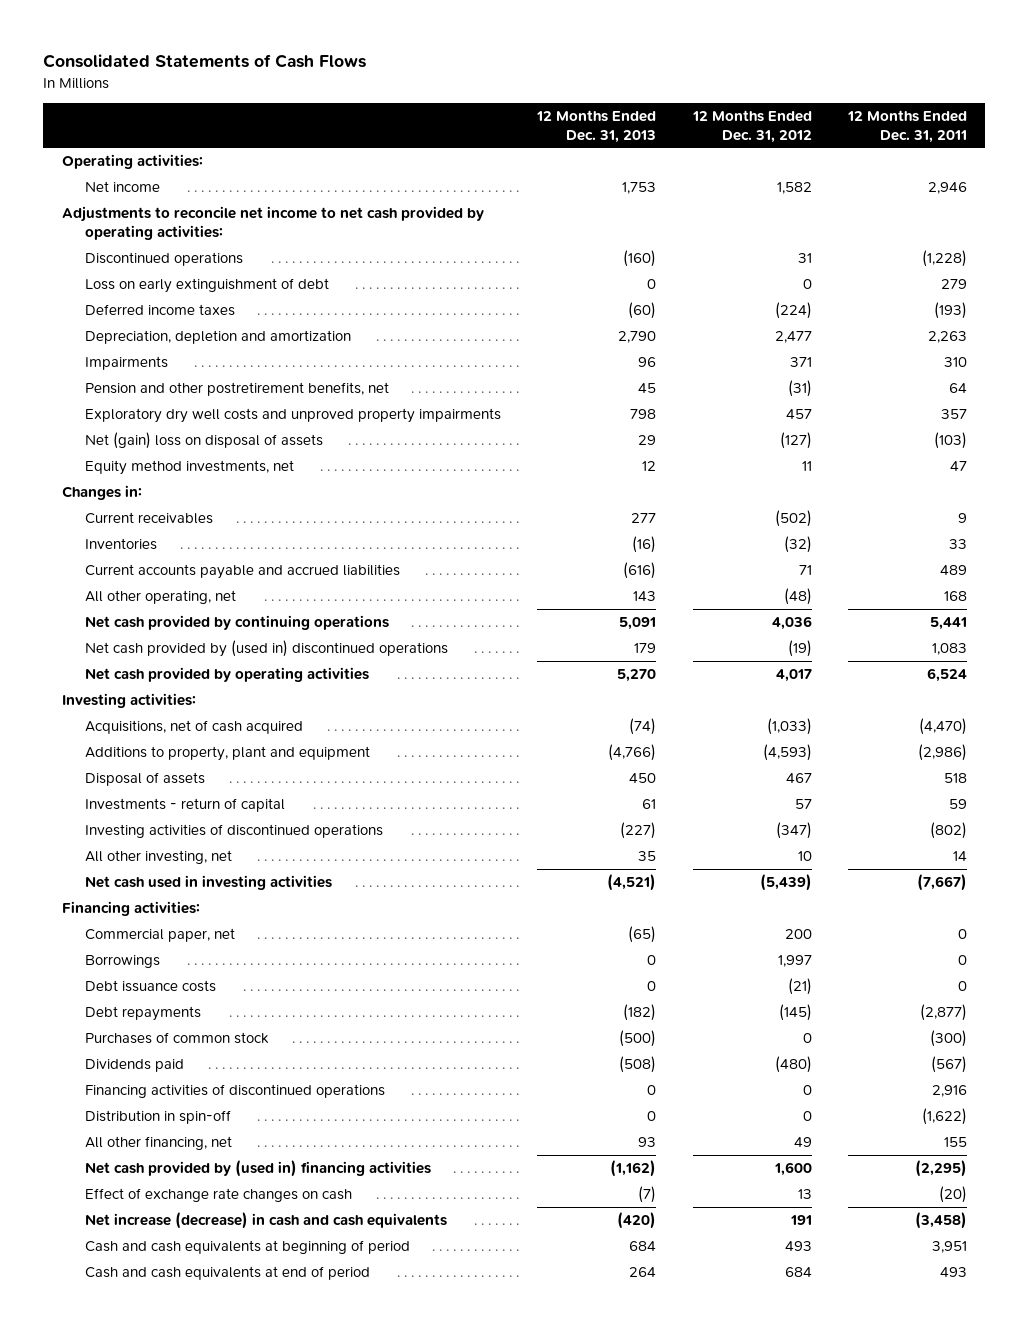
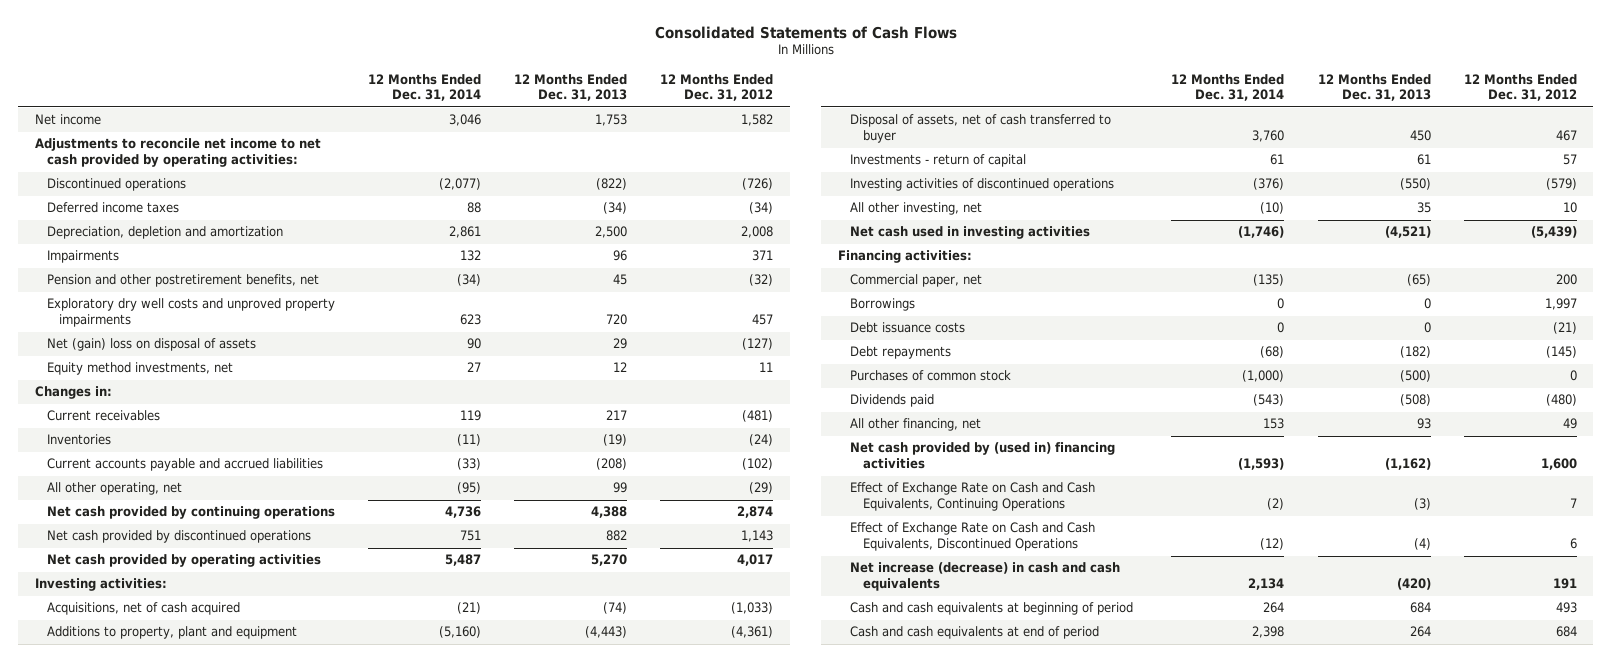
- | 12 Months Ended Dec. 31, 2013 | 12 Months Ended Dec. 31, 2012 | 12 Months Ended Dec. 31, 2011
+ | 12 Months Ended Dec. 31, 2014 | 12 Months Ended Dec. 31, 2013 | 12 Months Ended Dec. 31, 2012
- Operating activities:
- Discontinued operations | (160) | 31 | (1,228)
- Loss on early extinguishment of debt | 0 | 0 | 279
- Deferred income taxes | (60) | (224) | (193)
- Depreciation, depletion and amortization | 2,790 | 2,477 | 2,263
+ Discontinued operations | (2,077) | (822) | (726)
+ Deferred income taxes | 88 | (34) | (34)
+ Depreciation, depletion and amortization | 2,861 | 2,500 | 2,008
- Pension and other postretirement benefits, net | 45 | (31) | 64
- Exploratory dry well costs and unproved property impairments | 798 | 457 | 357
+ Pension and other postretirement benefits, net | (34) | 45 | (32)
+ Exploratory dry well costs and unproved property impairments | 623 | 720 | 457
- Current receivables | 277 | (502) | 9
- Inventories | (16) | (32) | 33
- Current accounts payable and accrued liabilities | (616) | 71 | 489
- All other operating, net | 143 | (48) | 168
- Net cash provided by continuing operations | 5,091 | 4,036 | 5,441
- Net cash provided by (used in) discontinued operations | 179 | (19) | 1,083
+ Current receivables | 119 | 217 | (481)
+ Inventories | (11) | (19) | (24)
+ Current accounts payable and accrued liabilities | (33) | (208) | (102)
+ All other operating, net | (95) | 99 | (29)
+ Net cash provided by continuing operations | 4,736 | 4,388 | 2,874
+ Net cash provided by discontinued operations | 751 | 882 | 1,143
- Additions to property, plant and equipment | (4,766) | (4,593) | (2,986)
- Disposal of assets | 450 | 467 | 518
+ Additions to property, plant and equipment | (5,160) | (4,443) | (4,361)
+ Disposal of assets, net of cash transferred to buyer | 3,760 | 450 | 467
- Investing activities of discontinued operations | (227) | (347) | (802)
+ Investing activities of discontinued operations | (376) | (550) | (579)
- Financing activities of discontinued operations | 0 | 0 | 2,916
- Distribution in spin-off | 0 | 0 | (1,622)
- Effect of exchange rate changes on cash | (7) | 13 | (20)
+ Effect of Exchange Rate on Cash and Cash Equivalents, Continuing Operations | (2) | (3) | 7
+ Effect of Exchange Rate on Cash and Cash Equivalents, Discontinued Operations | (12) | (4) | 6

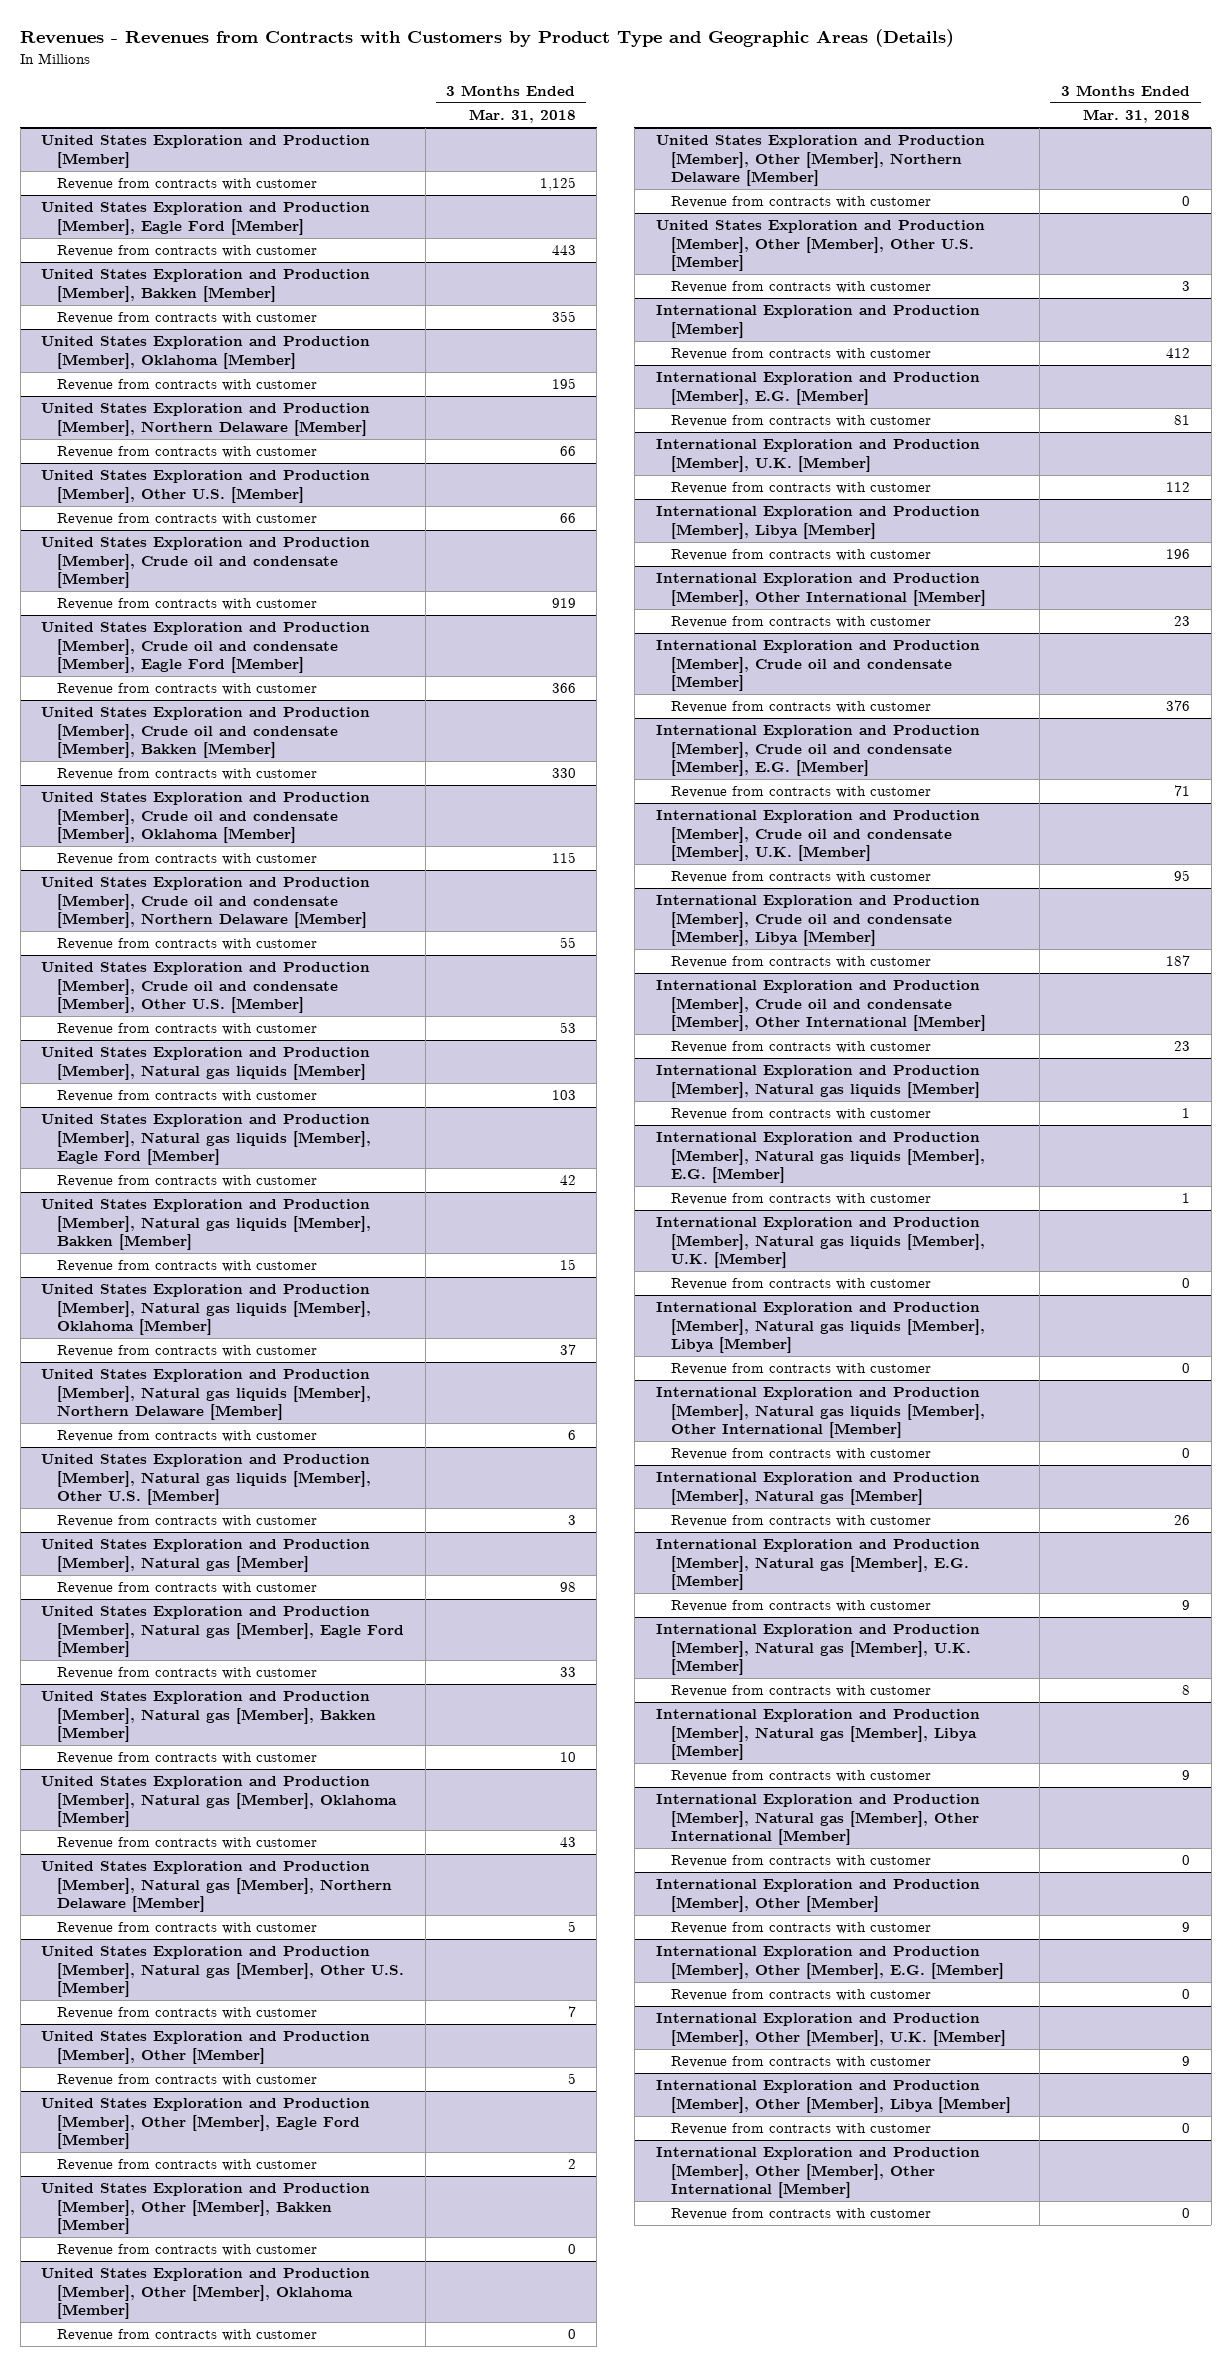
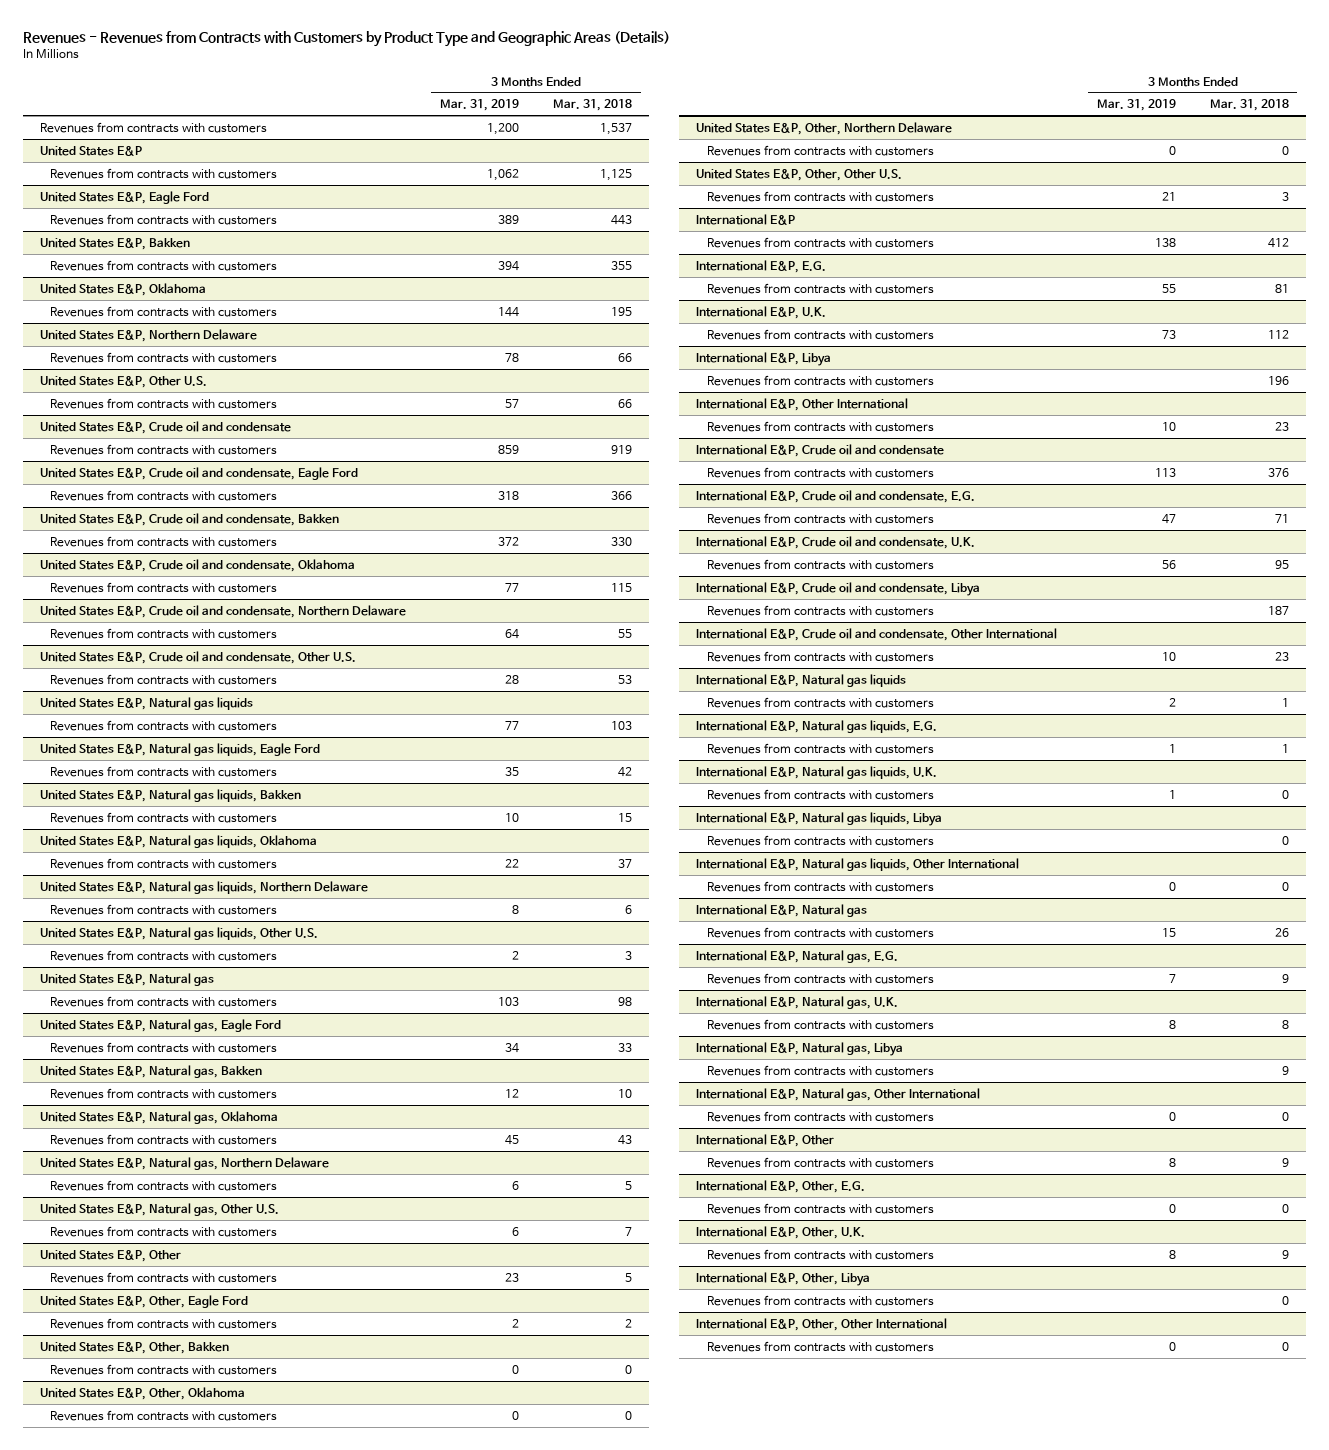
- | 3 Months Ended Mar. 31, 2018
+ | 3 Months Ended Mar. 31, 2019 | 3 Months Ended Mar. 31, 2018
- United States Exploration and Production [Member]
- Revenue from contracts with customer | 1,125
- United States Exploration and Production [Member], Eagle Ford [Member]
- Revenue from contracts with customer | 443
- United States Exploration and Production [Member], Bakken [Member]
- Revenue from contracts with customer | 355
- United States Exploration and Production [Member], Oklahoma [Member]
- Revenue from contracts with customer | 195
- United States Exploration and Production [Member], Northern Delaware [Member]
- Revenue from contracts with customer | 66
- United States Exploration and Production [Member], Other U.S. [Member]
- Revenue from contracts with customer | 66
- United States Exploration and Production [Member], Crude oil and condensate [Member]
- Revenue from contracts with customer | 919
- United States Exploration and Production [Member], Crude oil and condensate [Member], Eagle Ford [Member]
- Revenue from contracts with customer | 366
- United States Exploration and Production [Member], Crude oil and condensate [Member], Bakken [Member]
- Revenue from contracts with customer | 330
- United States Exploration and Production [Member], Crude oil and condensate [Member], Oklahoma [Member]
- Revenue from contracts with customer | 115
- United States Exploration and Production [Member], Crude oil and condensate [Member], Northern Delaware [Member]
- Revenue from contracts with customer | 55
- United States Exploration and Production [Member], Crude oil and condensate [Member], Other U.S. [Member]
- Revenue from contracts with customer | 53
- United States Exploration and Production [Member], Natural gas liquids [Member]
- Revenue from contracts with customer | 103
- United States Exploration and Production [Member], Natural gas liquids [Member], Eagle Ford [Member]
- Revenue from contracts with customer | 42
- United States Exploration and Production [Member], Natural gas liquids [Member], Bakken [Member]
- Revenue from contracts with customer | 15
- United States Exploration and Production [Member], Natural gas liquids [Member], Oklahoma [Member]
- Revenue from contracts with customer | 37
- United States Exploration and Production [Member], Natural gas liquids [Member], Northern Delaware [Member]
- Revenue from contracts with customer | 6
- United States Exploration and Production [Member], Natural gas liquids [Member], Other U.S. [Member]
- Revenue from contracts with customer | 3
- United States Exploration and Production [Member], Natural gas [Member]
- Revenue from contracts with customer | 98
- United States Exploration and Production [Member], Natural gas [Member], Eagle Ford [Member]
- Revenue from contracts with customer | 33
- United States Exploration and Production [Member], Natural gas [Member], Bakken [Member]
- Revenue from contracts with customer | 10
- United States Exploration and Production [Member], Natural gas [Member], Oklahoma [Member]
- Revenue from contracts with customer | 43
- United States Exploration and Production [Member], Natural gas [Member], Northern Delaware [Member]
- Revenue from contracts with customer | 5
- United States Exploration and Production [Member], Natural gas [Member], Other U.S. [Member]
- Revenue from contracts with customer | 7
- United States Exploration and Production [Member], Other [Member]
- Revenue from contracts with customer | 5
- United States Exploration and Production [Member], Other [Member], Eagle Ford [Member]
- Revenue from contracts with customer | 2
- United States Exploration and Production [Member], Other [Member], Bakken [Member]
- Revenue from contracts with customer | 0
- United States Exploration and Production [Member], Other [Member], Oklahoma [Member]
- Revenue from contracts with customer | 0
- United States Exploration and Production [Member], Other [Member], Northern Delaware [Member]
- Revenue from contracts with customer | 0
- United States Exploration and Production [Member], Other [Member], Other U.S. [Member]
- Revenue from contracts with customer | 3
- International Exploration and Production [Member]
- Revenue from contracts with customer | 412
- International Exploration and Production [Member], E.G. [Member]
- Revenue from contracts with customer | 81
- International Exploration and Production [Member], U.K. [Member]
- Revenue from contracts with customer | 112
- International Exploration and Production [Member], Libya [Member]
- Revenue from contracts with customer | 196
- International Exploration and Production [Member], Other International [Member]
- Revenue from contracts with customer | 23
- International Exploration and Production [Member], Crude oil and condensate [Member]
- Revenue from contracts with customer | 376
- International Exploration and Production [Member], Crude oil and condensate [Member], E.G. [Member]
- Revenue from contracts with customer | 71
- International Exploration and Production [Member], Crude oil and condensate [Member], U.K. [Member]
- Revenue from contracts with customer | 95
- International Exploration and Production [Member], Crude oil and condensate [Member], Libya [Member]
- Revenue from contracts with customer | 187
- International Exploration and Production [Member], Crude oil and condensate [Member], Other International [Member]
- Revenue from contracts with customer | 23
- International Exploration and Production [Member], Natural gas liquids [Member]
- Revenue from contracts with customer | 1
- International Exploration and Production [Member], Natural gas liquids [Member], E.G. [Member]
- Revenue from contracts with customer | 1
- International Exploration and Production [Member], Natural gas liquids [Member], U.K. [Member]
- Revenue from contracts with customer | 0
- International Exploration and Production [Member], Natural gas liquids [Member], Libya [Member]
- Revenue from contracts with customer | 0
- International Exploration and Production [Member], Natural gas liquids [Member], Other International [Member]
- Revenue from contracts with customer | 0
- International Exploration and Production [Member], Natural gas [Member]
- Revenue from contracts with customer | 26
- International Exploration and Production [Member], Natural gas [Member], E.G. [Member]
- Revenue from contracts with customer | 9
- International Exploration and Production [Member], Natural gas [Member], U.K. [Member]
- Revenue from contracts with customer | 8
- International Exploration and Production [Member], Natural gas [Member], Libya [Member]
- Revenue from contracts with customer | 9
- International Exploration and Production [Member], Natural gas [Member], Other International [Member]
- Revenue from contracts with customer | 0
- International Exploration and Production [Member], Other [Member]
- Revenue from contracts with customer | 9
- International Exploration and Production [Member], Other [Member], E.G. [Member]
- Revenue from contracts with customer | 0
- International Exploration and Production [Member], Other [Member], U.K. [Member]
- Revenue from contracts with customer | 9
- International Exploration and Production [Member], Other [Member], Libya [Member]
- Revenue from contracts with customer | 0
- International Exploration and Production [Member], Other [Member], Other International [Member]
- Revenue from contracts with customer | 0
+ Revenues from contracts with customers | 1,200 | 1,537
+ United States E&P
+ Revenues from contracts with customers | 1,062 | 1,125
+ United States E&P, Eagle Ford
+ Revenues from contracts with customers | 389 | 443
+ United States E&P, Bakken
+ Revenues from contracts with customers | 394 | 355
+ United States E&P, Oklahoma
+ Revenues from contracts with customers | 144 | 195
+ United States E&P, Northern Delaware
+ Revenues from contracts with customers | 78 | 66
+ United States E&P, Other U.S.
+ Revenues from contracts with customers | 57 | 66
+ United States E&P, Crude oil and condensate
+ Revenues from contracts with customers | 859 | 919
+ United States E&P, Crude oil and condensate, Eagle Ford
+ Revenues from contracts with customers | 318 | 366
+ United States E&P, Crude oil and condensate, Bakken
+ Revenues from contracts with customers | 372 | 330
+ United States E&P, Crude oil and condensate, Oklahoma
+ Revenues from contracts with customers | 77 | 115
+ United States E&P, Crude oil and condensate, Northern Delaware
+ Revenues from contracts with customers | 64 | 55
+ United States E&P, Crude oil and condensate, Other U.S.
+ Revenues from contracts with customers | 28 | 53
+ United States E&P, Natural gas liquids
+ Revenues from contracts with customers | 77 | 103
+ United States E&P, Natural gas liquids, Eagle Ford
+ Revenues from contracts with customers | 35 | 42
+ United States E&P, Natural gas liquids, Bakken
+ Revenues from contracts with customers | 10 | 15
+ United States E&P, Natural gas liquids, Oklahoma
+ Revenues from contracts with customers | 22 | 37
+ United States E&P, Natural gas liquids, Northern Delaware
+ Revenues from contracts with customers | 8 | 6
+ United States E&P, Natural gas liquids, Other U.S.
+ Revenues from contracts with customers | 2 | 3
+ United States E&P, Natural gas
+ Revenues from contracts with customers | 103 | 98
+ United States E&P, Natural gas, Eagle Ford
+ Revenues from contracts with customers | 34 | 33
+ United States E&P, Natural gas, Bakken
+ Revenues from contracts with customers | 12 | 10
+ United States E&P, Natural gas, Oklahoma
+ Revenues from contracts with customers | 45 | 43
+ United States E&P, Natural gas, Northern Delaware
+ Revenues from contracts with customers | 6 | 5
+ United States E&P, Natural gas, Other U.S.
+ Revenues from contracts with customers | 6 | 7
+ United States E&P, Other
+ Revenues from contracts with customers | 23 | 5
+ United States E&P, Other, Eagle Ford
+ Revenues from contracts with customers | 2 | 2
+ United States E&P, Other, Bakken
+ Revenues from contracts with customers | 0 | 0
+ United States E&P, Other, Oklahoma
+ Revenues from contracts with customers | 0 | 0
+ United States E&P, Other, Northern Delaware
+ Revenues from contracts with customers | 0 | 0
+ United States E&P, Other, Other U.S.
+ Revenues from contracts with customers | 21 | 3
+ International E&P
+ Revenues from contracts with customers | 138 | 412
+ International E&P, E.G.
+ Revenues from contracts with customers | 55 | 81
+ International E&P, U.K.
+ Revenues from contracts with customers | 73 | 112
+ International E&P, Libya
+ Revenues from contracts with customers | | 196
+ International E&P, Other International
+ Revenues from contracts with customers | 10 | 23
+ International E&P, Crude oil and condensate
+ Revenues from contracts with customers | 113 | 376
+ International E&P, Crude oil and condensate, E.G.
+ Revenues from contracts with customers | 47 | 71
+ International E&P, Crude oil and condensate, U.K.
+ Revenues from contracts with customers | 56 | 95
+ International E&P, Crude oil and condensate, Libya
+ Revenues from contracts with customers | | 187
+ International E&P, Crude oil and condensate, Other International
+ Revenues from contracts with customers | 10 | 23
+ International E&P, Natural gas liquids
+ Revenues from contracts with customers | 2 | 1
+ International E&P, Natural gas liquids, E.G.
+ Revenues from contracts with customers | 1 | 1
+ International E&P, Natural gas liquids, U.K.
+ Revenues from contracts with customers | 1 | 0
+ International E&P, Natural gas liquids, Libya
+ Revenues from contracts with customers | | 0
+ International E&P, Natural gas liquids, Other International
+ Revenues from contracts with customers | 0 | 0
+ International E&P, Natural gas
+ Revenues from contracts with customers | 15 | 26
+ International E&P, Natural gas, E.G.
+ Revenues from contracts with customers | 7 | 9
+ International E&P, Natural gas, U.K.
+ Revenues from contracts with customers | 8 | 8
+ International E&P, Natural gas, Libya
+ Revenues from contracts with customers | | 9
+ International E&P, Natural gas, Other International
+ Revenues from contracts with customers | 0 | 0
+ International E&P, Other
+ Revenues from contracts with customers | 8 | 9
+ International E&P, Other, E.G.
+ Revenues from contracts with customers | 0 | 0
+ International E&P, Other, U.K.
+ Revenues from contracts with customers | 8 | 9
+ International E&P, Other, Libya
+ Revenues from contracts with customers | | 0
+ International E&P, Other, Other International
+ Revenues from contracts with customers | 0 | 0

